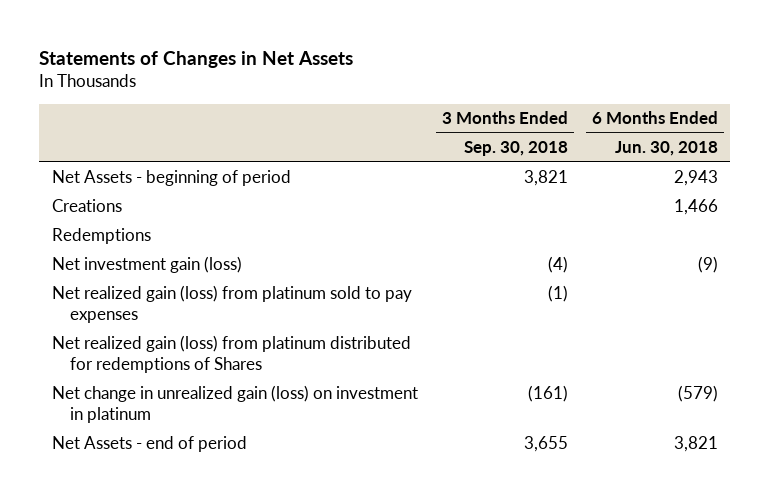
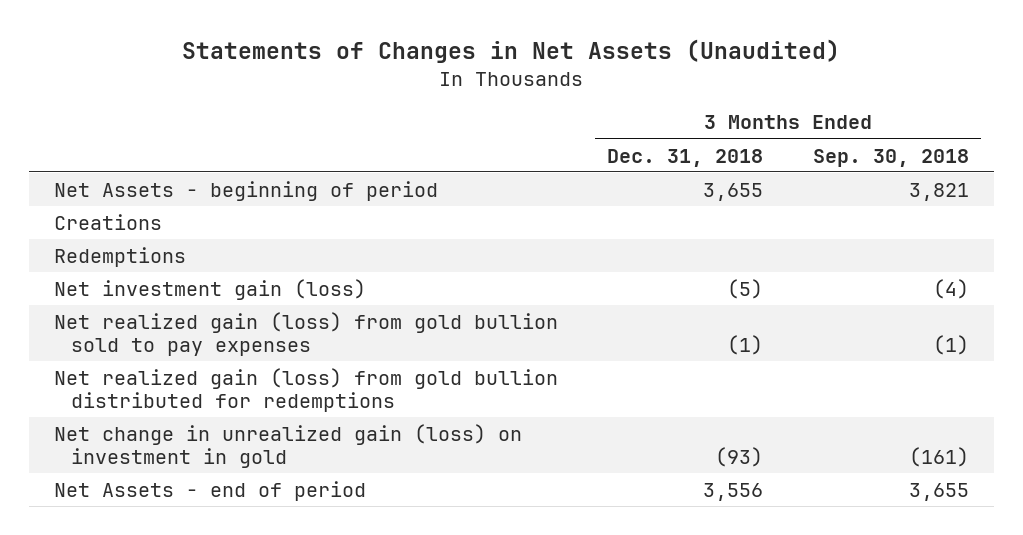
- Statements of Changes in Net Assets
+ Statements of Changes in Net Assets (Unaudited)
- | 3 Months Ended Sep. 30, 2018 | 6 Months Ended Jun. 30, 2018
+ | 3 Months Ended Dec. 31, 2018 | 3 Months Ended Sep. 30, 2018
- Net realized gain (loss) from platinum sold to pay expenses | (1) |
- Net realized gain (loss) from platinum distributed for redemptions of Shares
- Net change in unrealized gain (loss) on investment in platinum | (161) | (579)
+ Net realized gain (loss) from gold bullion sold to pay expenses | (1) | (1)
+ Net realized gain (loss) from gold bullion distributed for redemptions
+ Net change in unrealized gain (loss) on investment in gold | (93) | (161)

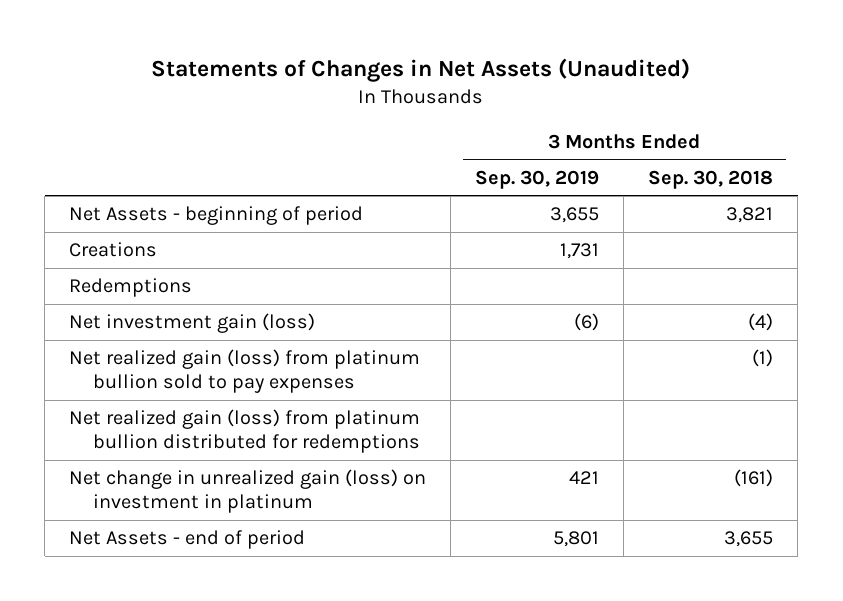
- | 3 Months Ended Dec. 31, 2018 | 3 Months Ended Sep. 30, 2018
+ | 3 Months Ended Sep. 30, 2019 | 3 Months Ended Sep. 30, 2018
- Net realized gain (loss) from gold bullion sold to pay expenses | (1) | (1)
- Net realized gain (loss) from gold bullion distributed for redemptions
- Net change in unrealized gain (loss) on investment in gold | (93) | (161)
+ Net realized gain (loss) from platinum bullion sold to pay expenses | | (1)
+ Net realized gain (loss) from platinum bullion distributed for redemptions
+ Net change in unrealized gain (loss) on investment in platinum | 421 | (161)

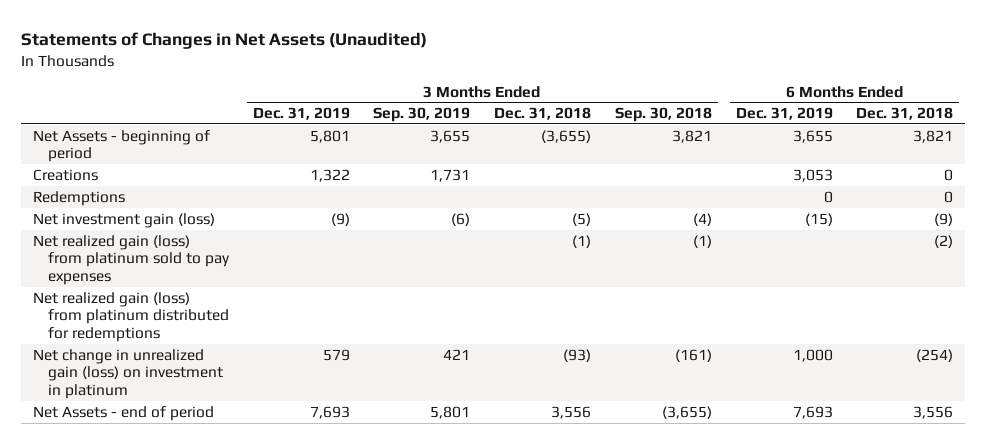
- | 3 Months Ended Sep. 30, 2019 | 3 Months Ended Sep. 30, 2018
+ | 3 Months Ended Dec. 31, 2019 | 3 Months Ended Sep. 30, 2019 | 3 Months Ended Dec. 31, 2018 | 3 Months Ended Sep. 30, 2018 | 6 Months Ended Dec. 31, 2019 | 6 Months Ended Dec. 31, 2018
- Net realized gain (loss) from platinum bullion sold to pay expenses | | (1)
- Net realized gain (loss) from platinum bullion distributed for redemptions
+ Net realized gain (loss) from platinum sold to pay expenses | | | (1) | (1) | | (2)
+ Net realized gain (loss) from platinum distributed for redemptions
- Net Assets - end of period | 5,801 | 3,655
+ Net Assets - end of period | 7,693 | 5,801 | 3,556 | (3,655) | 7,693 | 3,556

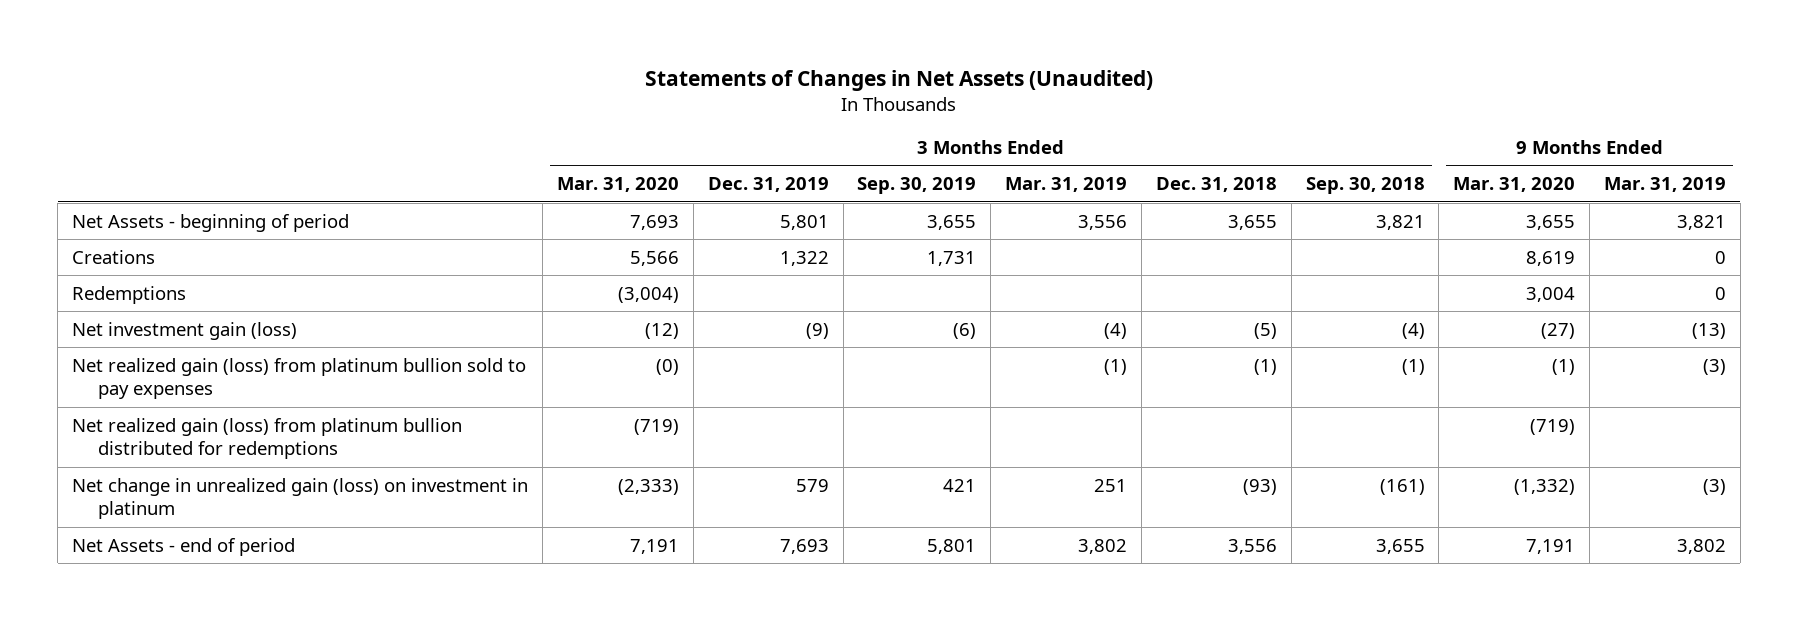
- | 3 Months Ended Dec. 31, 2019 | 3 Months Ended Sep. 30, 2019 | 3 Months Ended Dec. 31, 2018 | 3 Months Ended Sep. 30, 2018 | 6 Months Ended Dec. 31, 2019 | 6 Months Ended Dec. 31, 2018
+ | 3 Months Ended Mar. 31, 2020 | 3 Months Ended Dec. 31, 2019 | 3 Months Ended Sep. 30, 2019 | 3 Months Ended Mar. 31, 2019 | 3 Months Ended Dec. 31, 2018 | 3 Months Ended Sep. 30, 2018 | 9 Months Ended Mar. 31, 2020 | 9 Months Ended Mar. 31, 2019
- Net Assets - beginning of period | 5,801 | 3,655 | (3,655) | 3,821 | 3,655 | 3,821
+ Net Assets - beginning of period | 7,693 | 5,801 | 3,655 | 3,556 | 3,655 | 3,821 | 3,655 | 3,821
- Net realized gain (loss) from platinum sold to pay expenses | | | (1) | (1) | | (2)
- Net realized gain (loss) from platinum distributed for redemptions
+ Net realized gain (loss) from platinum bullion sold to pay expenses | (0) | | | (1) | (1) | (1) | (1) | (3)
+ Net realized gain (loss) from platinum bullion distributed for redemptions | (719) | | | | | | (719) |
- Net Assets - end of period | 7,693 | 5,801 | 3,556 | (3,655) | 7,693 | 3,556
+ Net Assets - end of period | 7,191 | 7,693 | 5,801 | 3,802 | 3,556 | 3,655 | 7,191 | 3,802

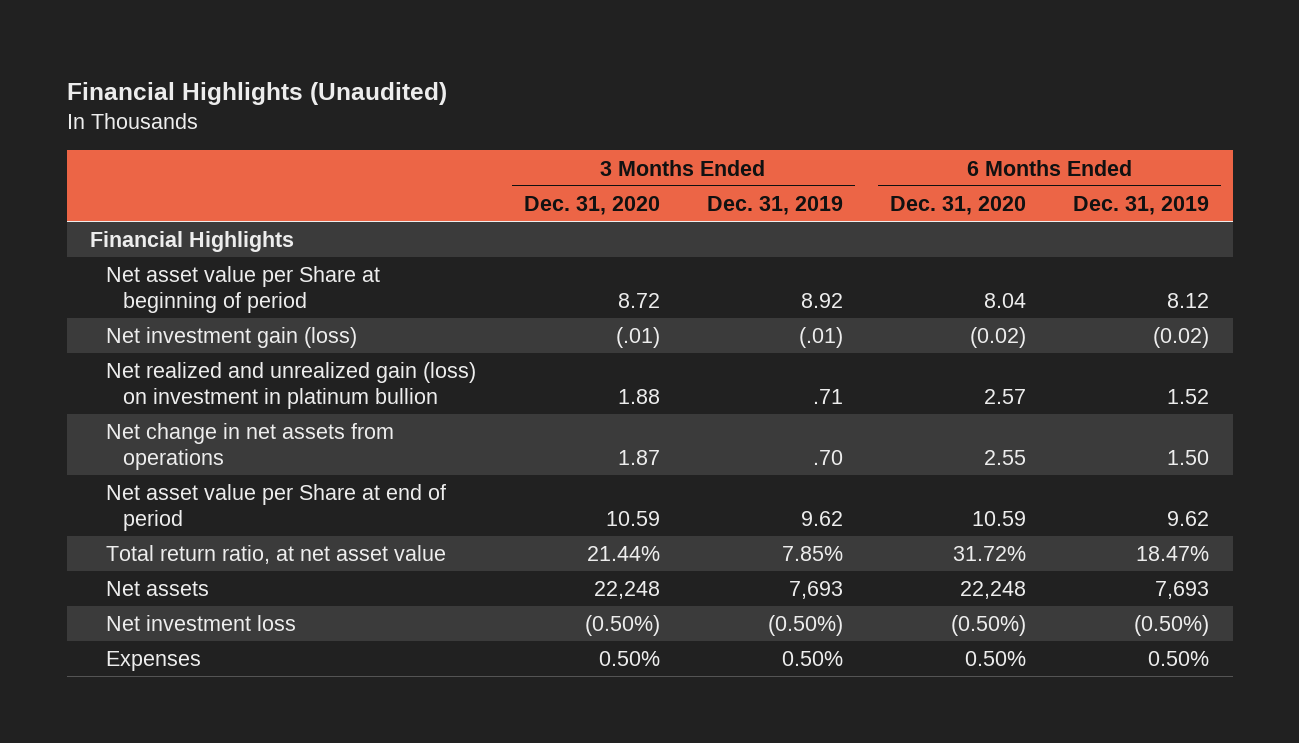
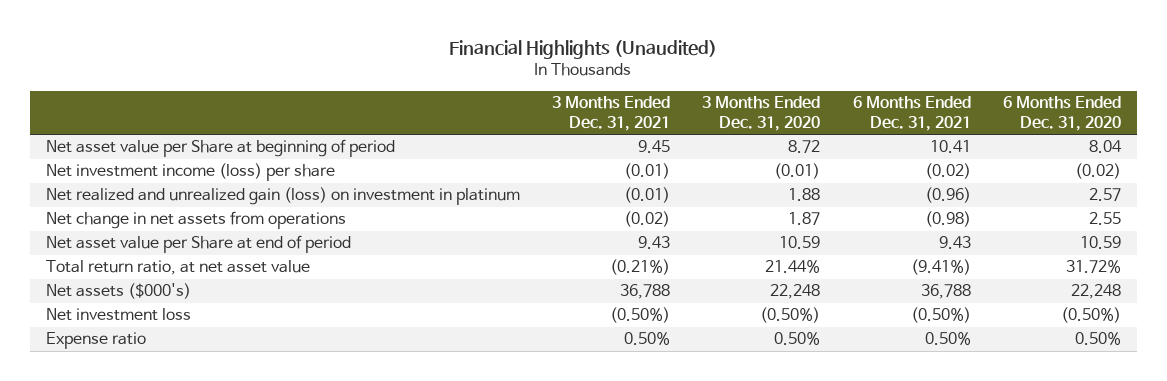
- | 3 Months Ended Dec. 31, 2020 | 3 Months Ended Dec. 31, 2019 | 6 Months Ended Dec. 31, 2020 | 6 Months Ended Dec. 31, 2019
+ | 3 Months Ended Dec. 31, 2021 | 3 Months Ended Dec. 31, 2020 | 6 Months Ended Dec. 31, 2021 | 6 Months Ended Dec. 31, 2020
- Financial Highlights
- Net investment gain (loss) | (.01) | (.01) | (0.02) | (0.02)
- Net realized and unrealized gain (loss) on investment in platinum bullion | 1.88 | .71 | 2.57 | 1.52
+ Net investment income (loss) per share | (0.01) | (0.01) | (0.02) | (0.02)
+ Net realized and unrealized gain (loss) on investment in platinum | (0.01) | 1.88 | (0.96) | 2.57
- Net assets | 22,248 | 7,693 | 22,248 | 7,693
+ Net assets ($000's) | 36,788 | 22,248 | 36,788 | 22,248
- Expenses | 0.50% | 0.50% | 0.50% | 0.50%
+ Expense ratio | 0.50% | 0.50% | 0.50% | 0.50%

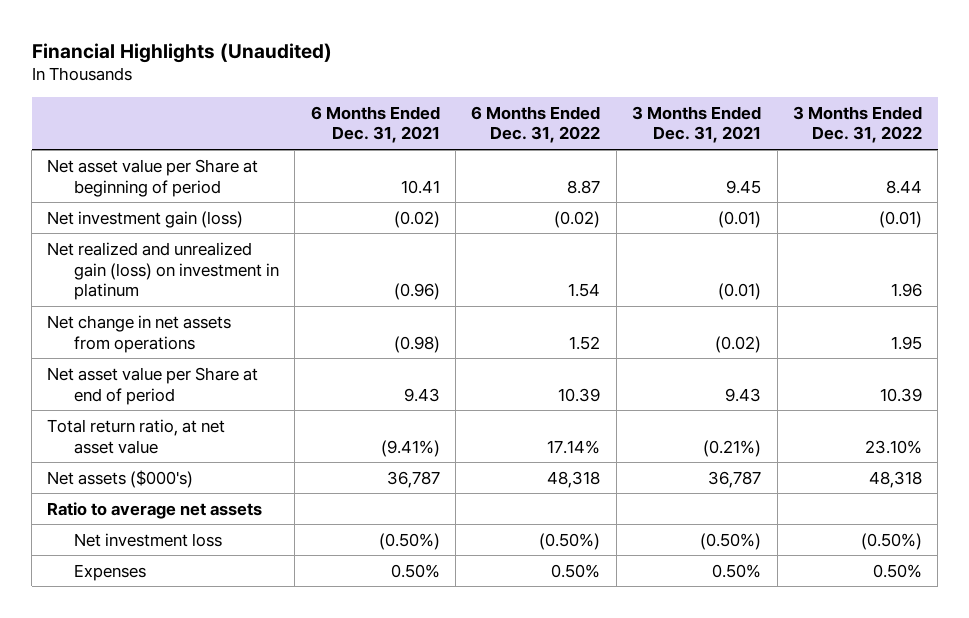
- | 3 Months Ended Dec. 31, 2021 | 3 Months Ended Dec. 31, 2020 | 6 Months Ended Dec. 31, 2021 | 6 Months Ended Dec. 31, 2020
+ | 6 Months Ended Dec. 31, 2021 | 6 Months Ended Dec. 31, 2022 | 3 Months Ended Dec. 31, 2021 | 3 Months Ended Dec. 31, 2022
- Net investment income (loss) per share | (0.01) | (0.01) | (0.02) | (0.02)
+ Net investment gain (loss) | (0.02) | (0.02) | (0.01) | (0.01)
- Net assets ($000's) | 36,788 | 22,248 | 36,788 | 22,248
+ Net assets ($000's) | 36,787 | 48,318 | 36,787 | 48,318
+ Ratio to average net assets
- Expense ratio | 0.50% | 0.50% | 0.50% | 0.50%
+ Expenses | 0.50% | 0.50% | 0.50% | 0.50%

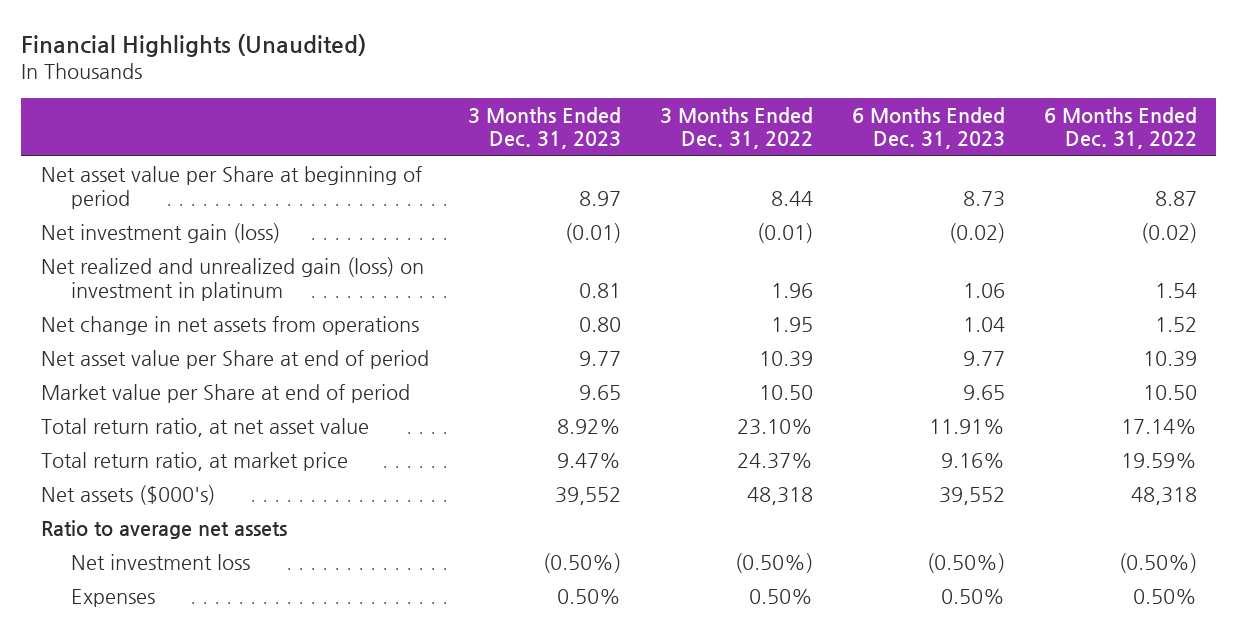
- | 6 Months Ended Dec. 31, 2021 | 6 Months Ended Dec. 31, 2022 | 3 Months Ended Dec. 31, 2021 | 3 Months Ended Dec. 31, 2022
+ | 3 Months Ended Dec. 31, 2023 | 3 Months Ended Dec. 31, 2022 | 6 Months Ended Dec. 31, 2023 | 6 Months Ended Dec. 31, 2022
+ Market value per Share at end of period | 9.65 | 10.50 | 9.65 | 10.50
+ Total return ratio, at market price | 9.47% | 24.37% | 9.16% | 19.59%

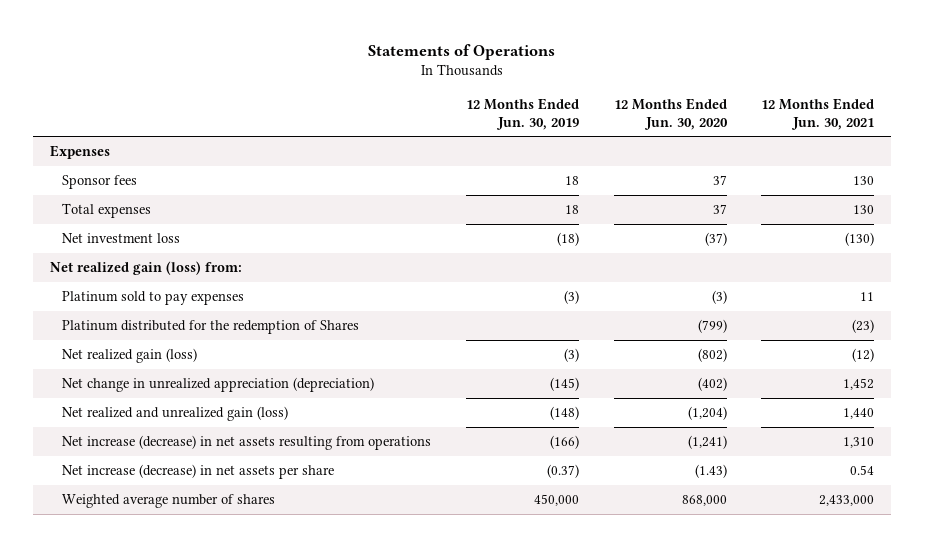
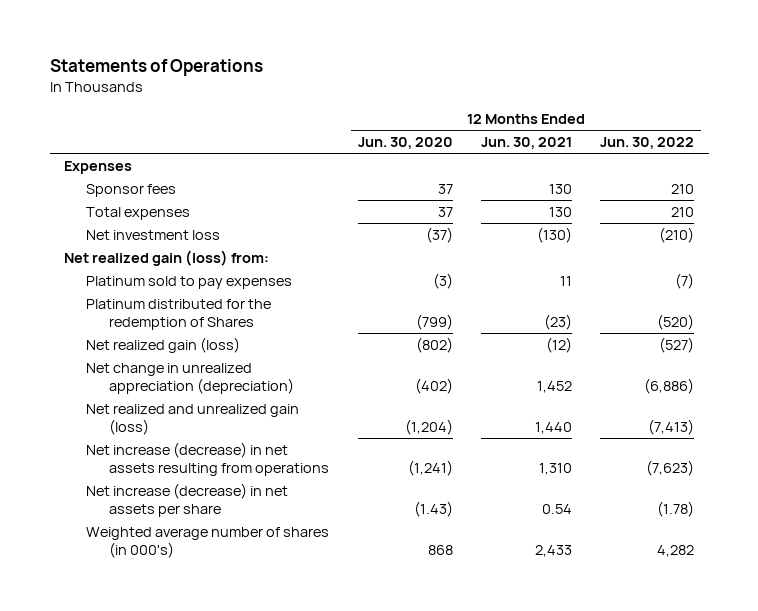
- | 12 Months Ended Jun. 30, 2019 | 12 Months Ended Jun. 30, 2020 | 12 Months Ended Jun. 30, 2021
+ | 12 Months Ended Jun. 30, 2020 | 12 Months Ended Jun. 30, 2021 | 12 Months Ended Jun. 30, 2022
- Weighted average number of shares | 450,000 | 868,000 | 2,433,000
+ Weighted average number of shares (in 000's) | 868 | 2,433 | 4,282

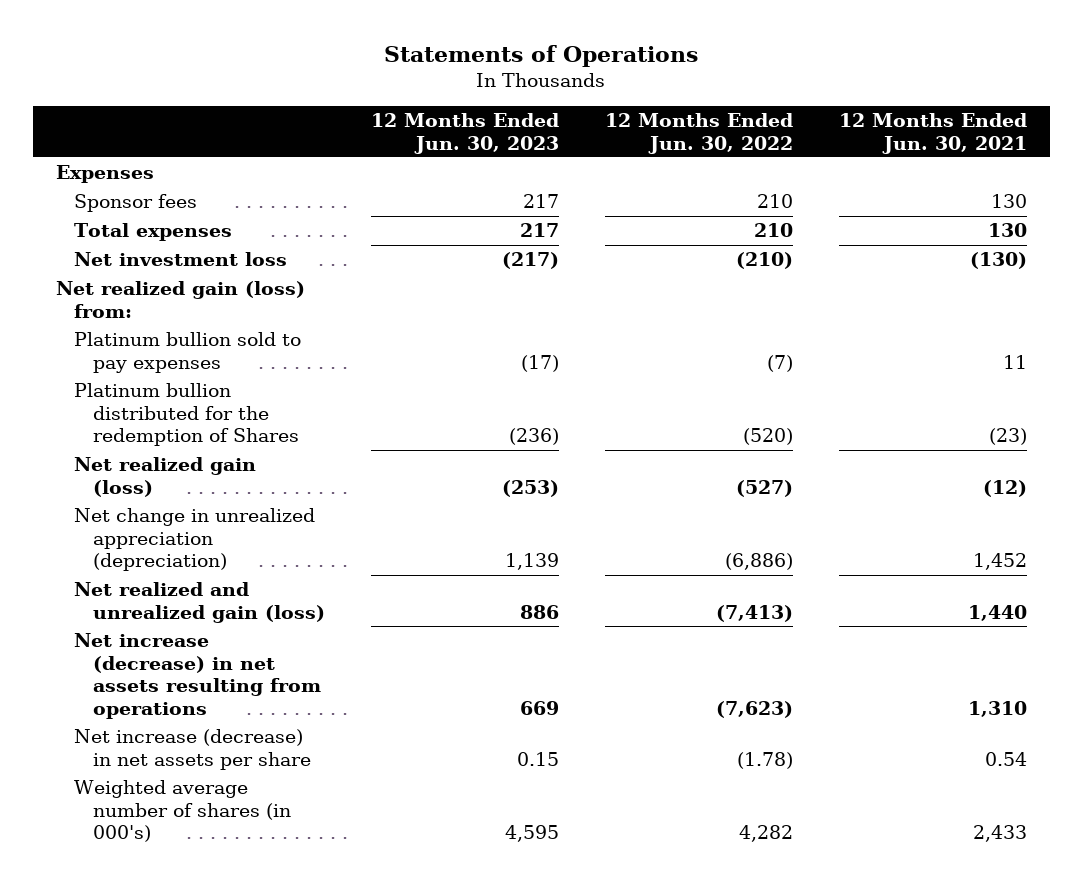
- | 12 Months Ended Jun. 30, 2020 | 12 Months Ended Jun. 30, 2021 | 12 Months Ended Jun. 30, 2022
+ | 12 Months Ended Jun. 30, 2023 | 12 Months Ended Jun. 30, 2022 | 12 Months Ended Jun. 30, 2021
- Platinum sold to pay expenses | (3) | 11 | (7)
- Platinum distributed for the redemption of Shares | (799) | (23) | (520)
+ Platinum bullion sold to pay expenses | (17) | (7) | 11
+ Platinum bullion distributed for the redemption of Shares | (236) | (520) | (23)

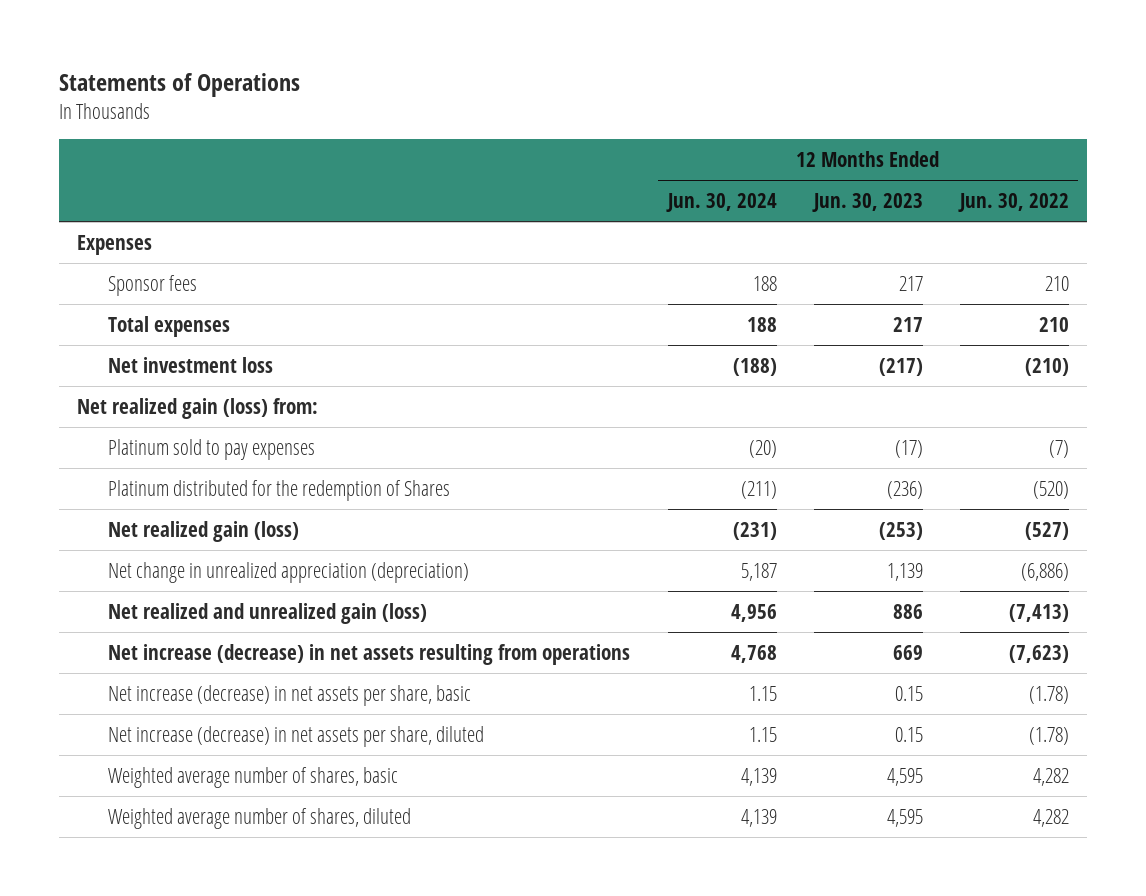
- | 12 Months Ended Jun. 30, 2023 | 12 Months Ended Jun. 30, 2022 | 12 Months Ended Jun. 30, 2021
+ | 12 Months Ended Jun. 30, 2024 | 12 Months Ended Jun. 30, 2023 | 12 Months Ended Jun. 30, 2022
- Platinum bullion sold to pay expenses | (17) | (7) | 11
- Platinum bullion distributed for the redemption of Shares | (236) | (520) | (23)
+ Platinum sold to pay expenses | (20) | (17) | (7)
+ Platinum distributed for the redemption of Shares | (211) | (236) | (520)
- Net increase (decrease) in net assets per share | 0.15 | (1.78) | 0.54
- Weighted average number of shares (in 000's) | 4,595 | 4,282 | 2,433
+ Net increase (decrease) in net assets per share, basic | 1.15 | 0.15 | (1.78)
+ Net increase (decrease) in net assets per share, diluted | 1.15 | 0.15 | (1.78)
+ Weighted average number of shares, basic | 4,139 | 4,595 | 4,282
+ Weighted average number of shares, diluted | 4,139 | 4,595 | 4,282

